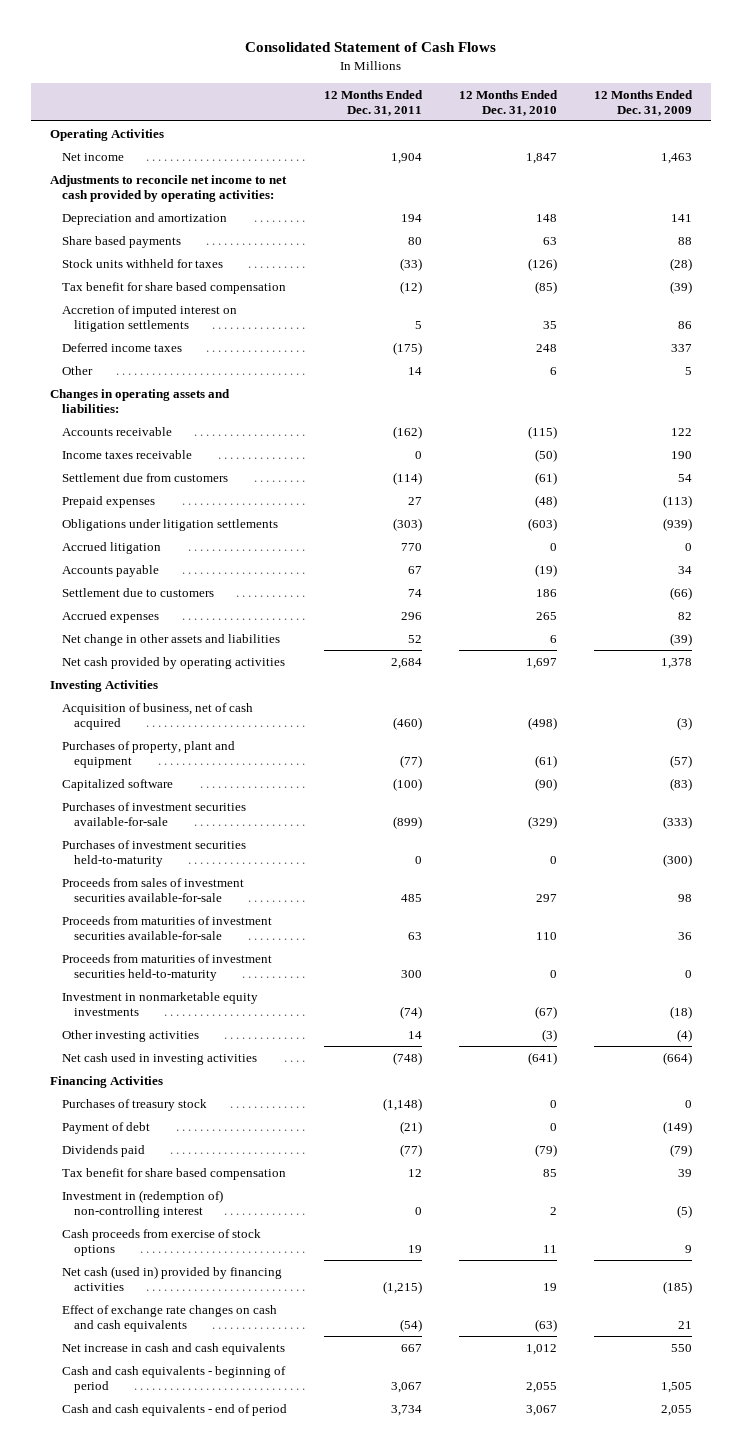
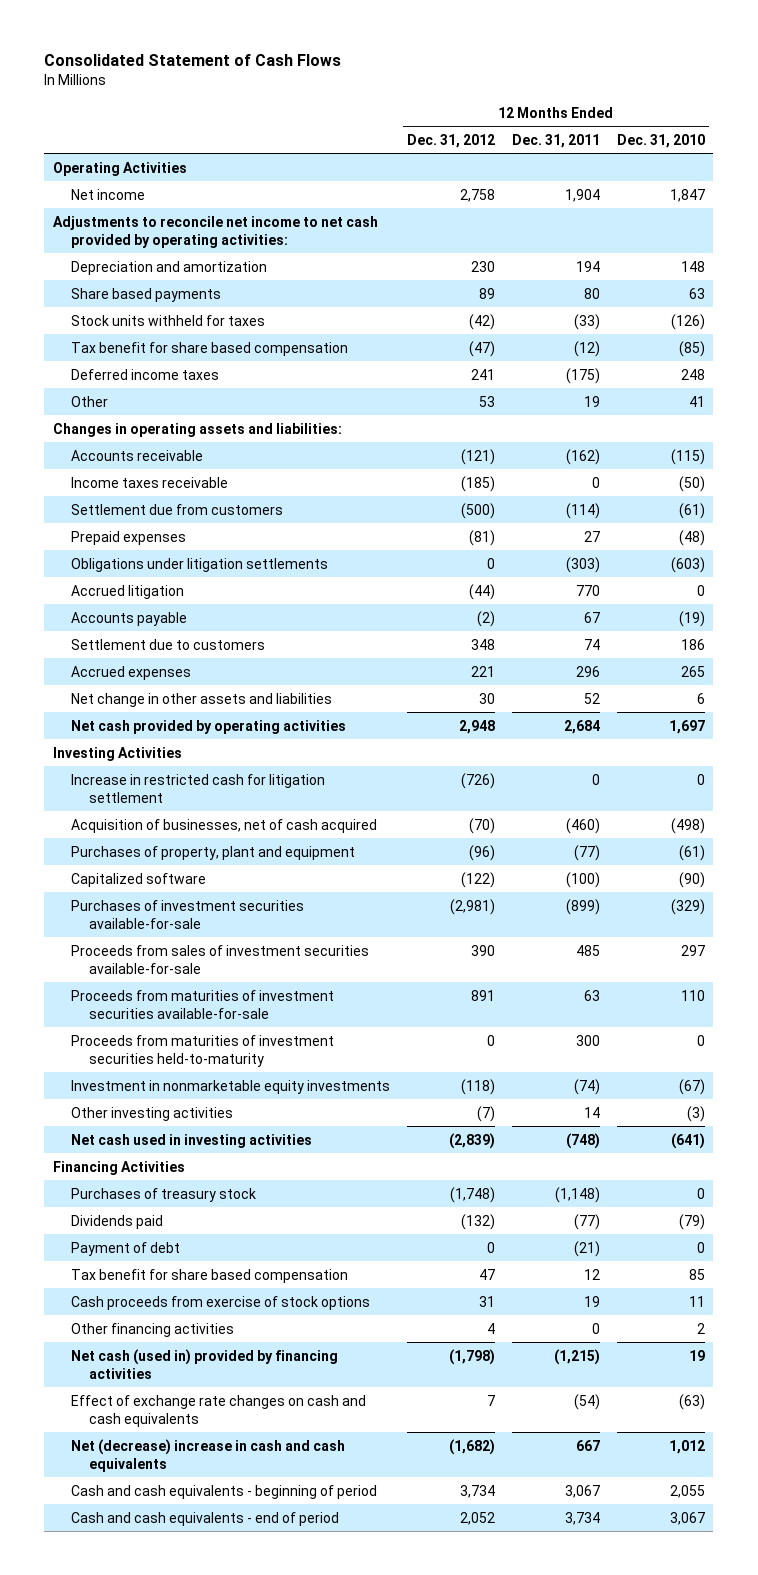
- | 12 Months Ended Dec. 31, 2011 | 12 Months Ended Dec. 31, 2010 | 12 Months Ended Dec. 31, 2009
+ | 12 Months Ended Dec. 31, 2012 | 12 Months Ended Dec. 31, 2011 | 12 Months Ended Dec. 31, 2010
- Accretion of imputed interest on litigation settlements | 5 | 35 | 86
- Other | 14 | 6 | 5
+ Other | 53 | 19 | 41
- Acquisition of business, net of cash acquired | (460) | (498) | (3)
+ Increase in restricted cash for litigation settlement | (726) | 0 | 0
+ Acquisition of businesses, net of cash acquired | (70) | (460) | (498)
- Purchases of investment securities held-to-maturity | 0 | 0 | (300)
moved down: Payment of debt | 0 | (21) | 0
- Investment in (redemption of) non-controlling interest | 0 | 2 | (5)
+ Other financing activities | 4 | 0 | 2
- Net increase in cash and cash equivalents | 667 | 1,012 | 550
+ Net (decrease) increase in cash and cash equivalents | (1,682) | 667 | 1,012

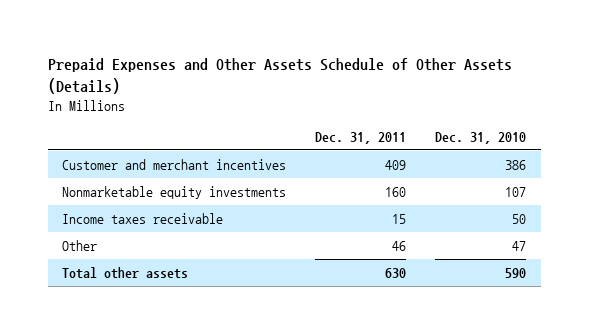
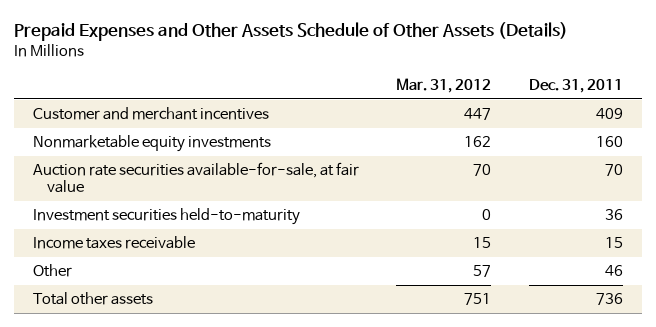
- | Dec. 31, 2011 | Dec. 31, 2010
+ | Mar. 31, 2012 | Dec. 31, 2011
+ Auction rate securities available-for-sale, at fair value | 70 | 70
+ Investment securities held-to-maturity | 0 | 36
- Total other assets | 630 | 590
+ Total other assets | 751 | 736

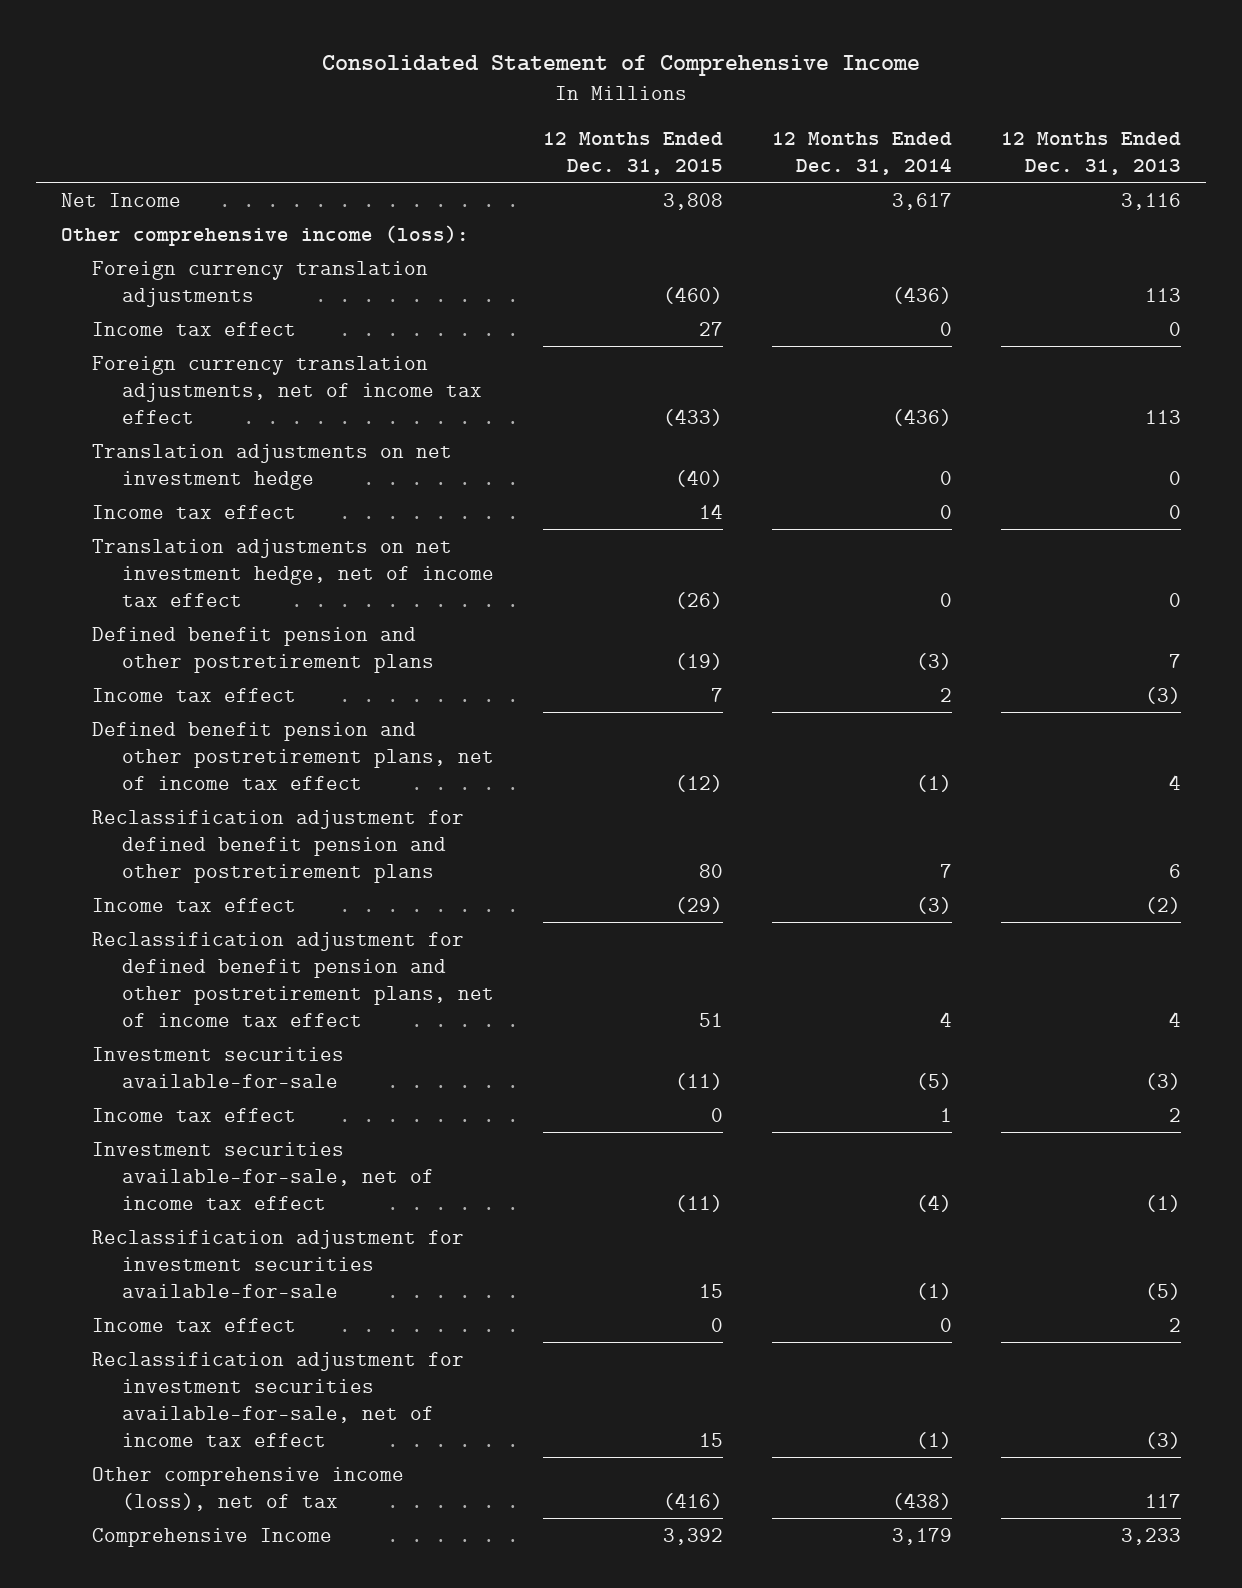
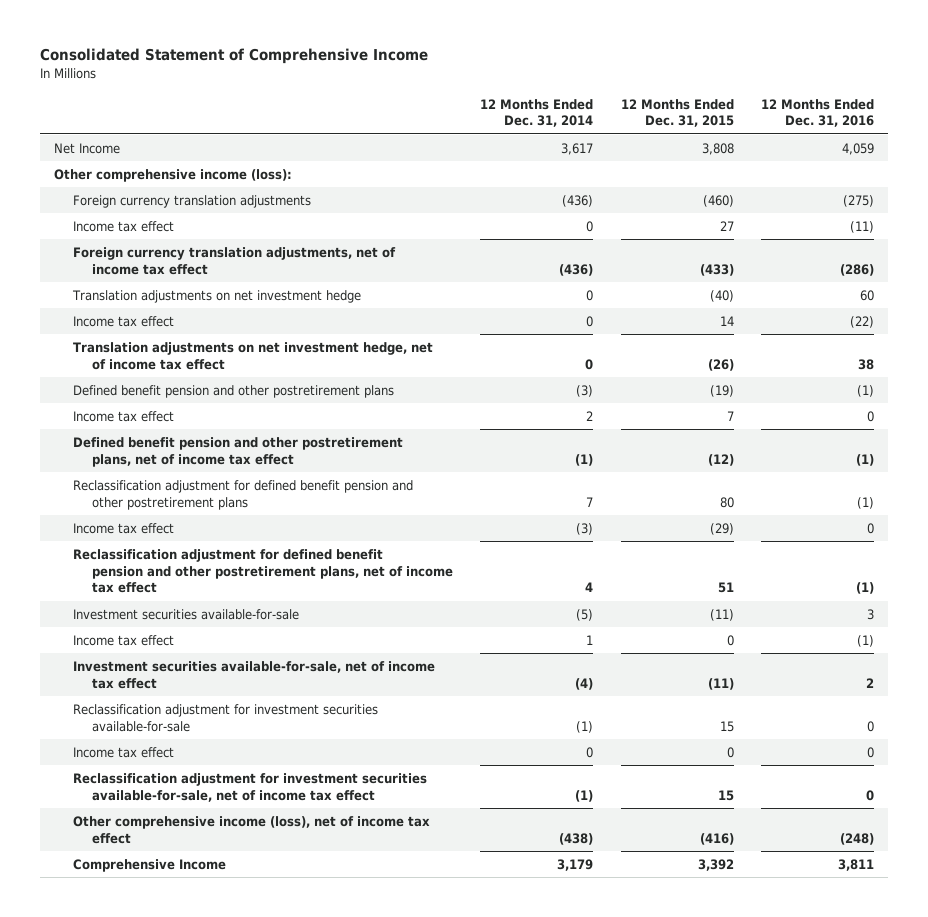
- | 12 Months Ended Dec. 31, 2015 | 12 Months Ended Dec. 31, 2014 | 12 Months Ended Dec. 31, 2013
+ | 12 Months Ended Dec. 31, 2014 | 12 Months Ended Dec. 31, 2015 | 12 Months Ended Dec. 31, 2016
- Other comprehensive income (loss), net of tax | (416) | (438) | 117
+ Other comprehensive income (loss), net of income tax effect | (438) | (416) | (248)

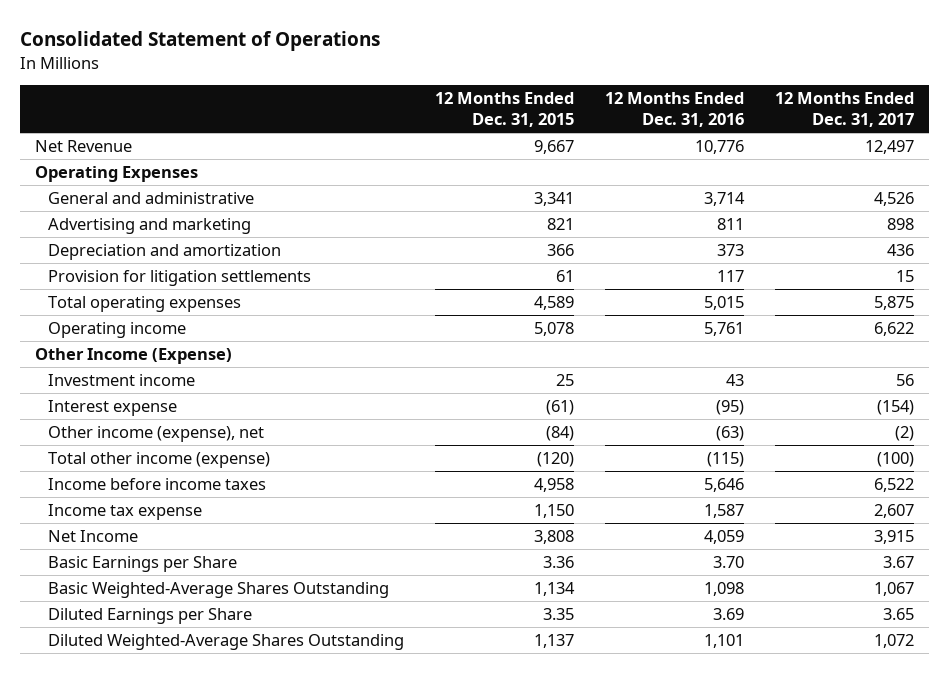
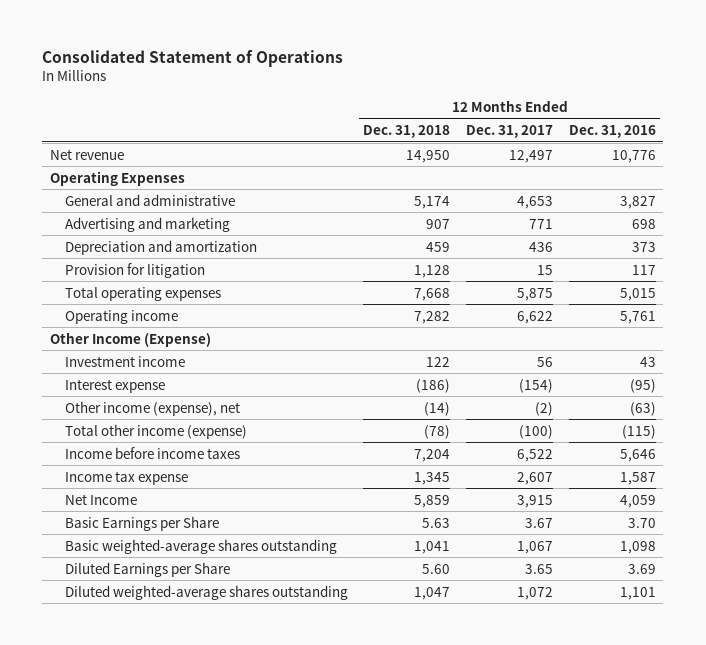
- | 12 Months Ended Dec. 31, 2015 | 12 Months Ended Dec. 31, 2016 | 12 Months Ended Dec. 31, 2017
+ | 12 Months Ended Dec. 31, 2018 | 12 Months Ended Dec. 31, 2017 | 12 Months Ended Dec. 31, 2016
- Net Revenue | 9,667 | 10,776 | 12,497
+ Net revenue | 14,950 | 12,497 | 10,776
- General and administrative | 3,341 | 3,714 | 4,526
- Advertising and marketing | 821 | 811 | 898
+ General and administrative | 5,174 | 4,653 | 3,827
+ Advertising and marketing | 907 | 771 | 698
- Provision for litigation settlements | 61 | 117 | 15
+ Provision for litigation | 1,128 | 15 | 117
- Basic Weighted-Average Shares Outstanding | 1,134 | 1,098 | 1,067
+ Basic weighted-average shares outstanding | 1,041 | 1,067 | 1,098
- Diluted Weighted-Average Shares Outstanding | 1,137 | 1,101 | 1,072
+ Diluted weighted-average shares outstanding | 1,047 | 1,072 | 1,101

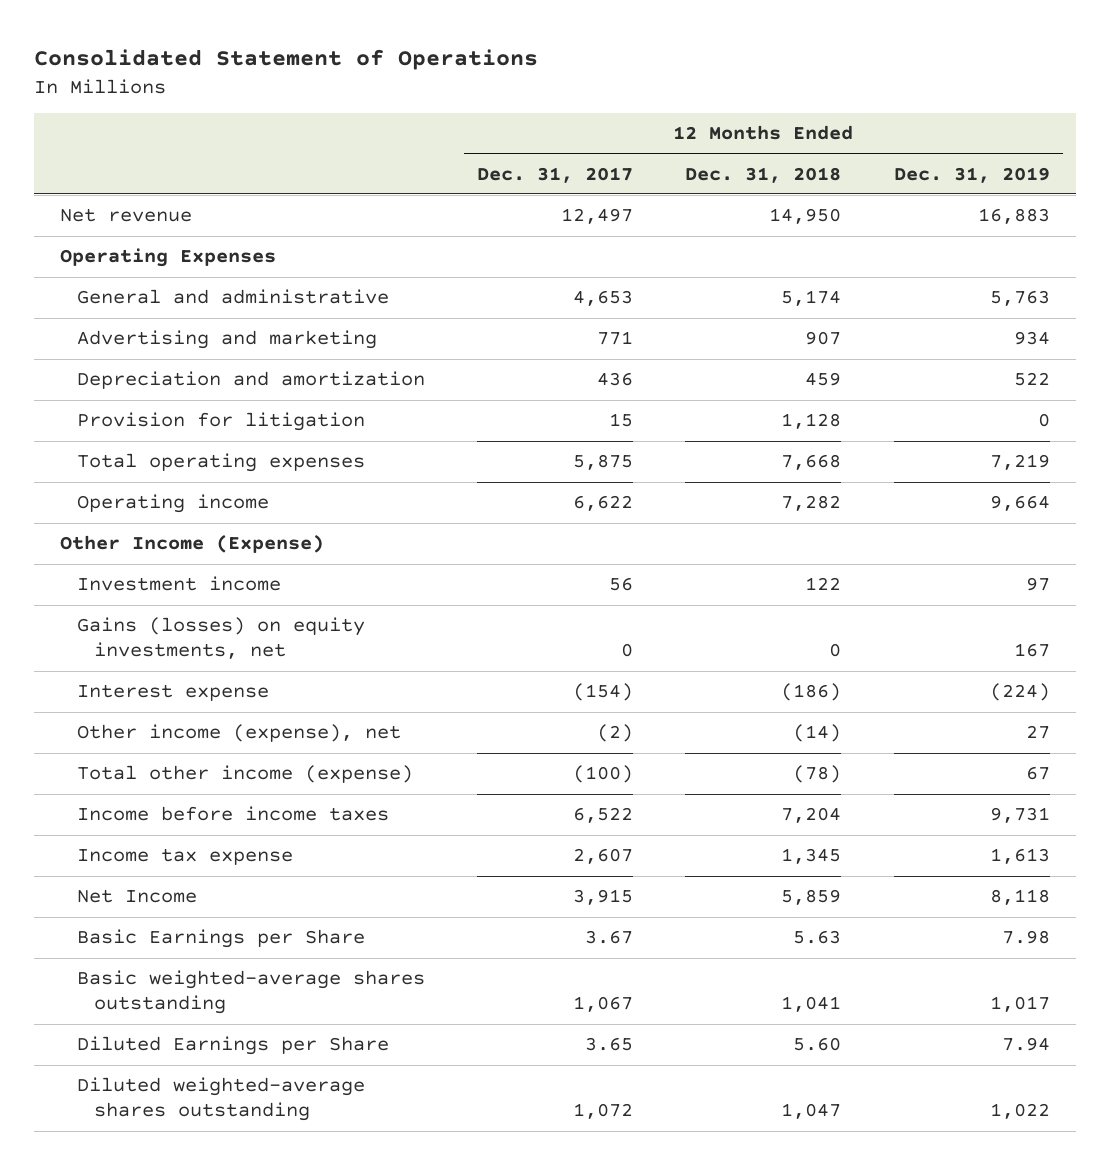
- | 12 Months Ended Dec. 31, 2018 | 12 Months Ended Dec. 31, 2017 | 12 Months Ended Dec. 31, 2016
+ | 12 Months Ended Dec. 31, 2017 | 12 Months Ended Dec. 31, 2018 | 12 Months Ended Dec. 31, 2019
+ Gains (losses) on equity investments, net | 0 | 0 | 167

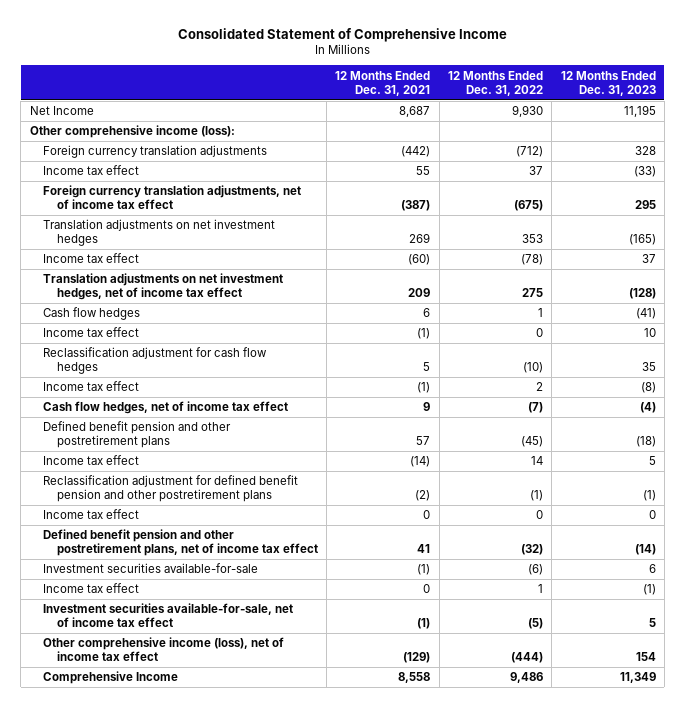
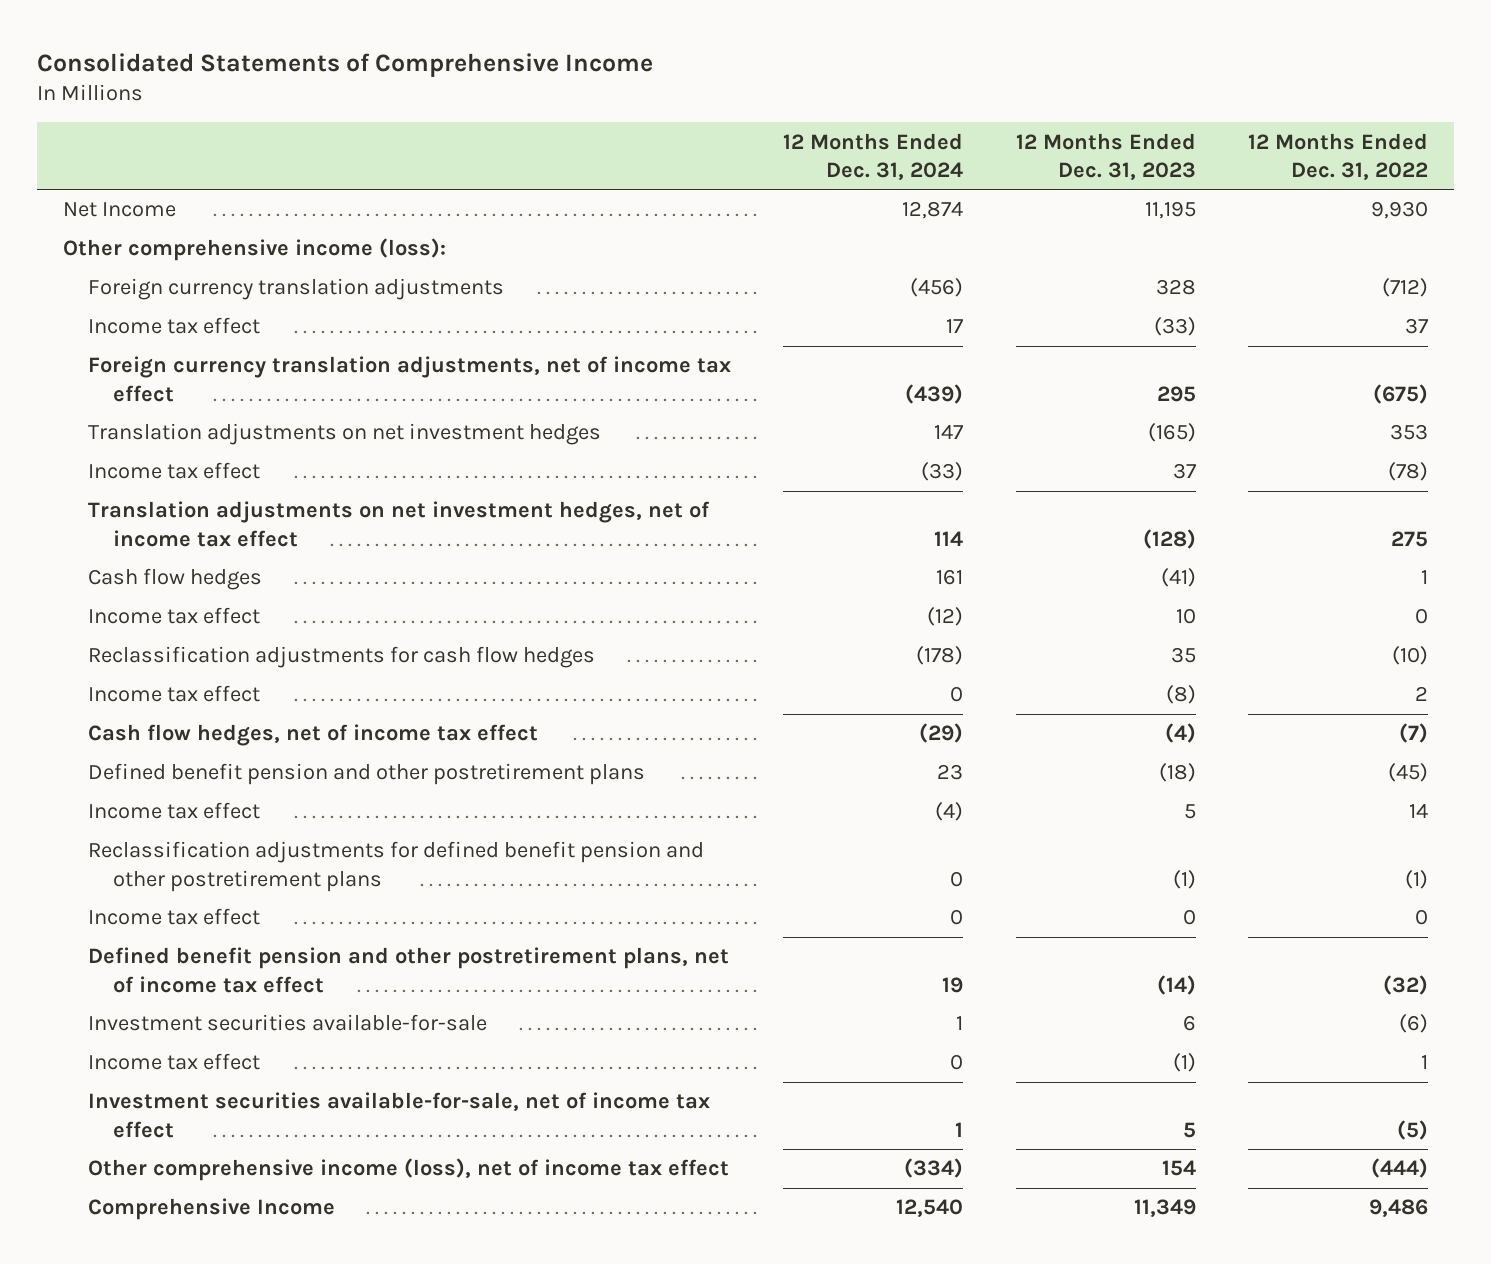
- Consolidated Statement of Comprehensive Income
+ Consolidated Statements of Comprehensive Income
- | 12 Months Ended Dec. 31, 2021 | 12 Months Ended Dec. 31, 2022 | 12 Months Ended Dec. 31, 2023
+ | 12 Months Ended Dec. 31, 2024 | 12 Months Ended Dec. 31, 2023 | 12 Months Ended Dec. 31, 2022
- Reclassification adjustment for cash flow hedges | 5 | (10) | 35
+ Reclassification adjustments for cash flow hedges | (178) | 35 | (10)
- Reclassification adjustment for defined benefit pension and other postretirement plans | (2) | (1) | (1)
+ Reclassification adjustments for defined benefit pension and other postretirement plans | 0 | (1) | (1)

